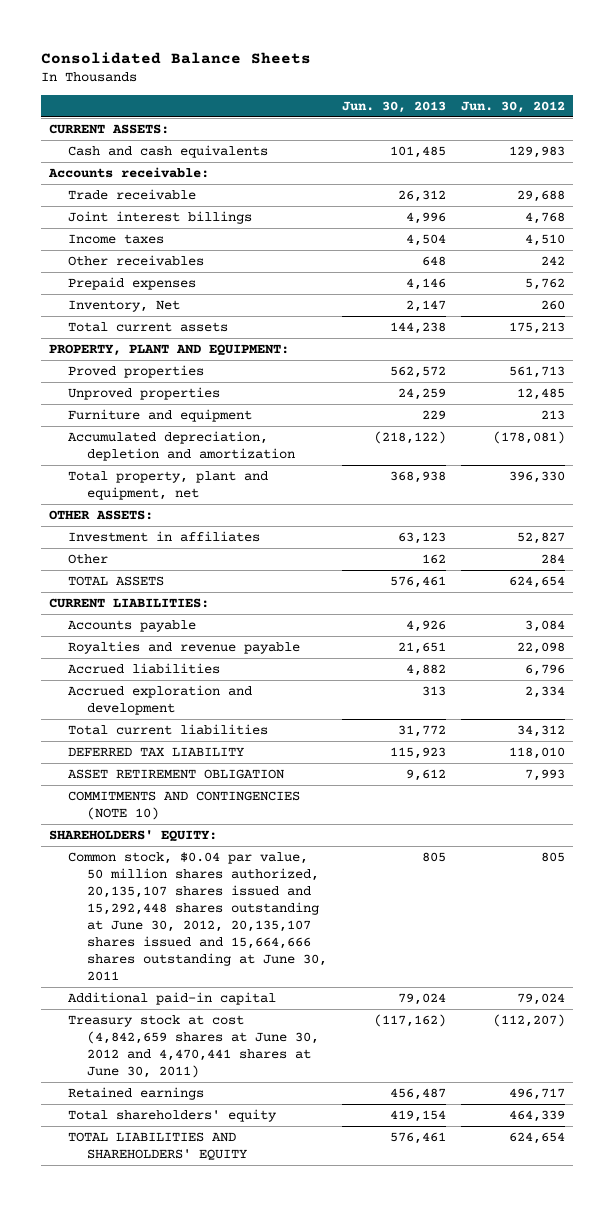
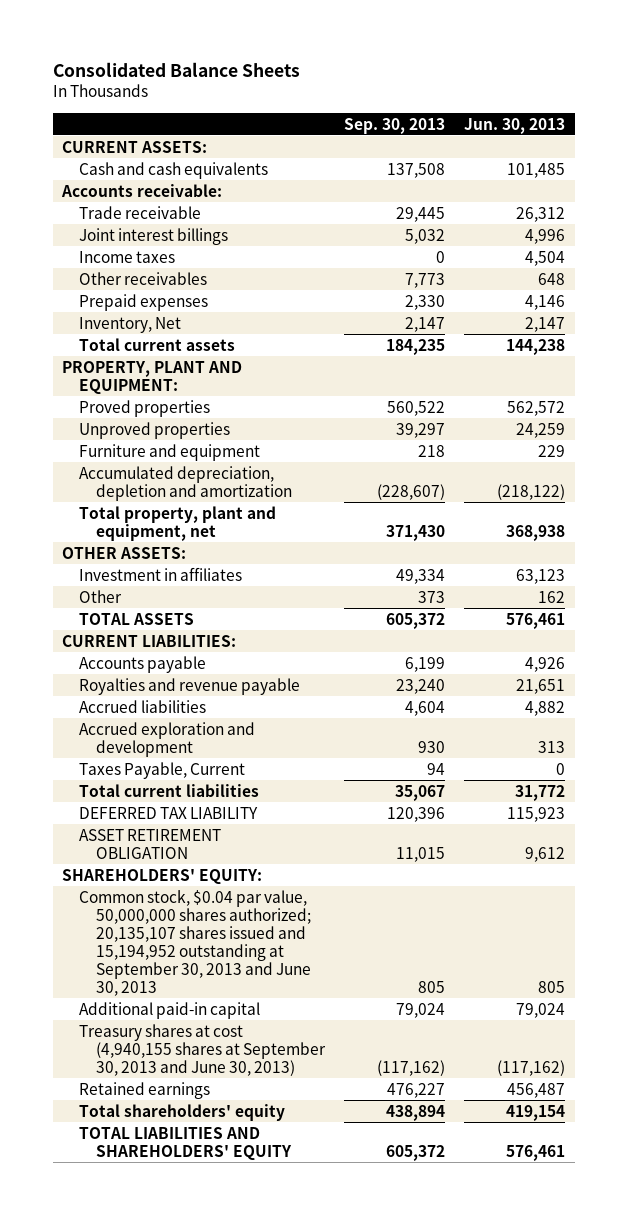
- | Jun. 30, 2013 | Jun. 30, 2012
+ | Sep. 30, 2013 | Jun. 30, 2013
+ Taxes Payable, Current | 94 | 0
- COMMITMENTS AND CONTINGENCIES (NOTE 10)
- Common stock, $0.04 par value, 50 million shares authorized, 20,135,107 shares issued and 15,292,448 shares outstanding at June 30, 2012, 20,135,107 shares issued and 15,664,666 shares outstanding at June 30, 2011 | 805 | 805
+ Common stock, $0.04 par value, 50,000,000 shares authorized; 20,135,107 shares issued and 15,194,952 outstanding at September 30, 2013 and June 30, 2013 | 805 | 805
- Treasury stock at cost (4,842,659 shares at June 30, 2012 and 4,470,441 shares at June 30, 2011) | (117,162) | (112,207)
+ Treasury shares at cost (4,940,155 shares at September 30, 2013 and June 30, 2013) | (117,162) | (117,162)

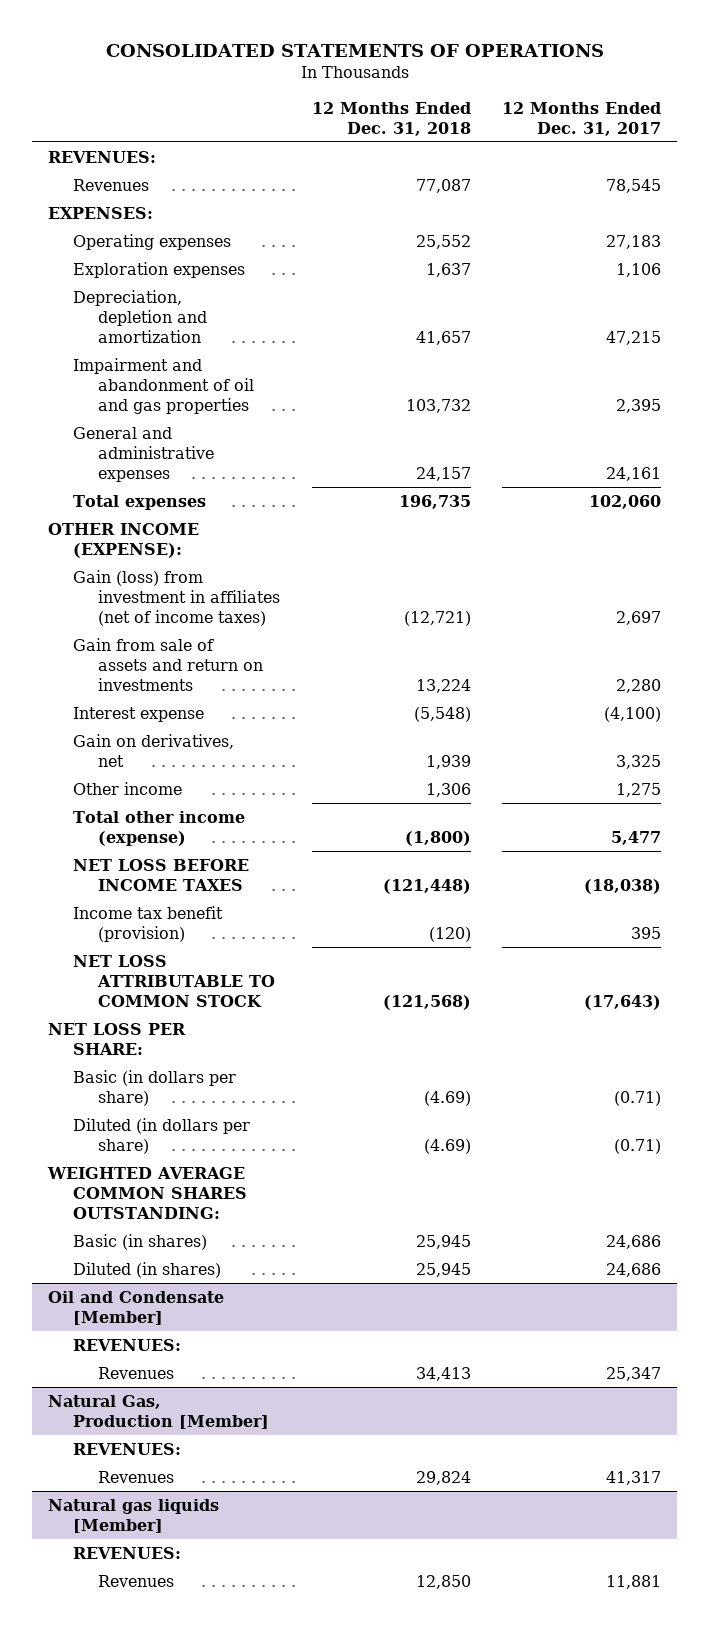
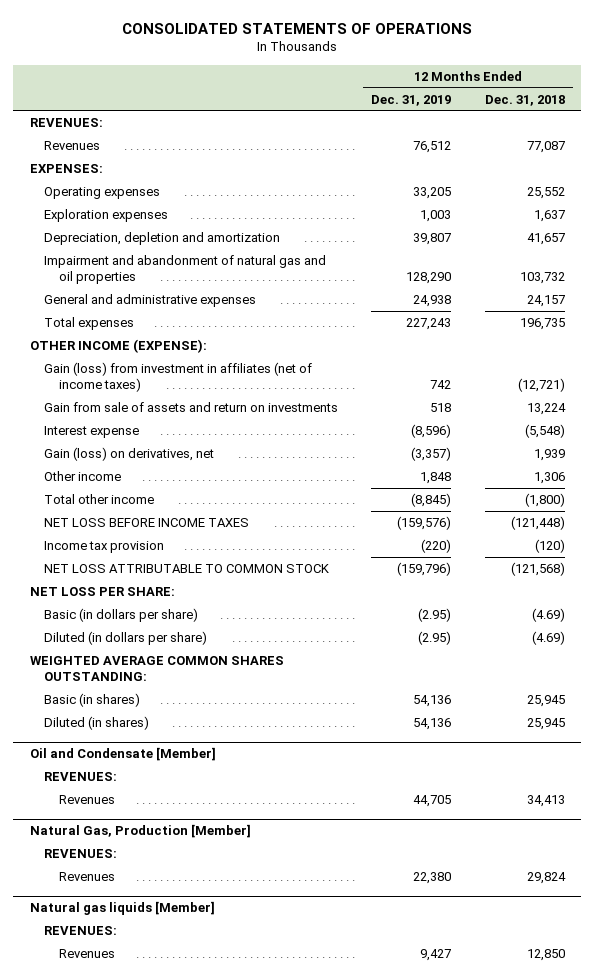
- | 12 Months Ended Dec. 31, 2018 | 12 Months Ended Dec. 31, 2017
+ | 12 Months Ended Dec. 31, 2019 | 12 Months Ended Dec. 31, 2018
- Impairment and abandonment of oil and gas properties | 103,732 | 2,395
+ Impairment and abandonment of natural gas and oil properties | 128,290 | 103,732
- Gain on derivatives, net | 1,939 | 3,325
+ Gain (loss) on derivatives, net | (3,357) | 1,939
- Total other income (expense) | (1,800) | 5,477
+ Total other income | (8,845) | (1,800)
- Income tax benefit (provision) | (120) | 395
+ Income tax provision | (220) | (120)

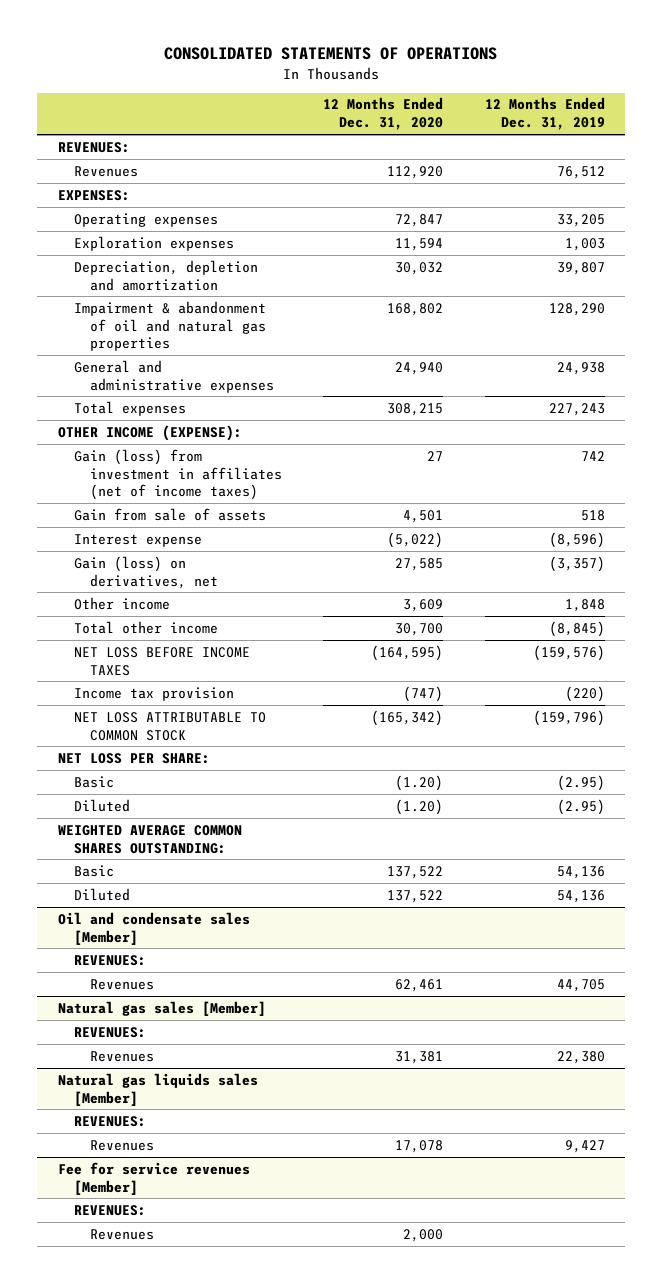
- | 12 Months Ended Dec. 31, 2019 | 12 Months Ended Dec. 31, 2018
+ | 12 Months Ended Dec. 31, 2020 | 12 Months Ended Dec. 31, 2019
- Impairment and abandonment of natural gas and oil properties | 128,290 | 103,732
+ Impairment & abandonment of oil and natural gas properties | 168,802 | 128,290
- Gain from sale of assets and return on investments | 518 | 13,224
+ Gain from sale of assets | 4,501 | 518
- Basic (in dollars per share) | (2.95) | (4.69)
- Diluted (in dollars per share) | (2.95) | (4.69)
+ Basic | (1.20) | (2.95)
+ Diluted | (1.20) | (2.95)
- Basic (in shares) | 54,136 | 25,945
- Diluted (in shares) | 54,136 | 25,945
- Oil and Condensate [Member]
+ Basic | 137,522 | 54,136
+ Diluted | 137,522 | 54,136
+ Oil and condensate sales [Member]
- Natural Gas, Production [Member]
+ Natural gas sales [Member]
- Natural gas liquids [Member]
+ Natural gas liquids sales [Member]
+ Fee for service revenues [Member]
+ REVENUES:
+ Revenues | 2,000 |

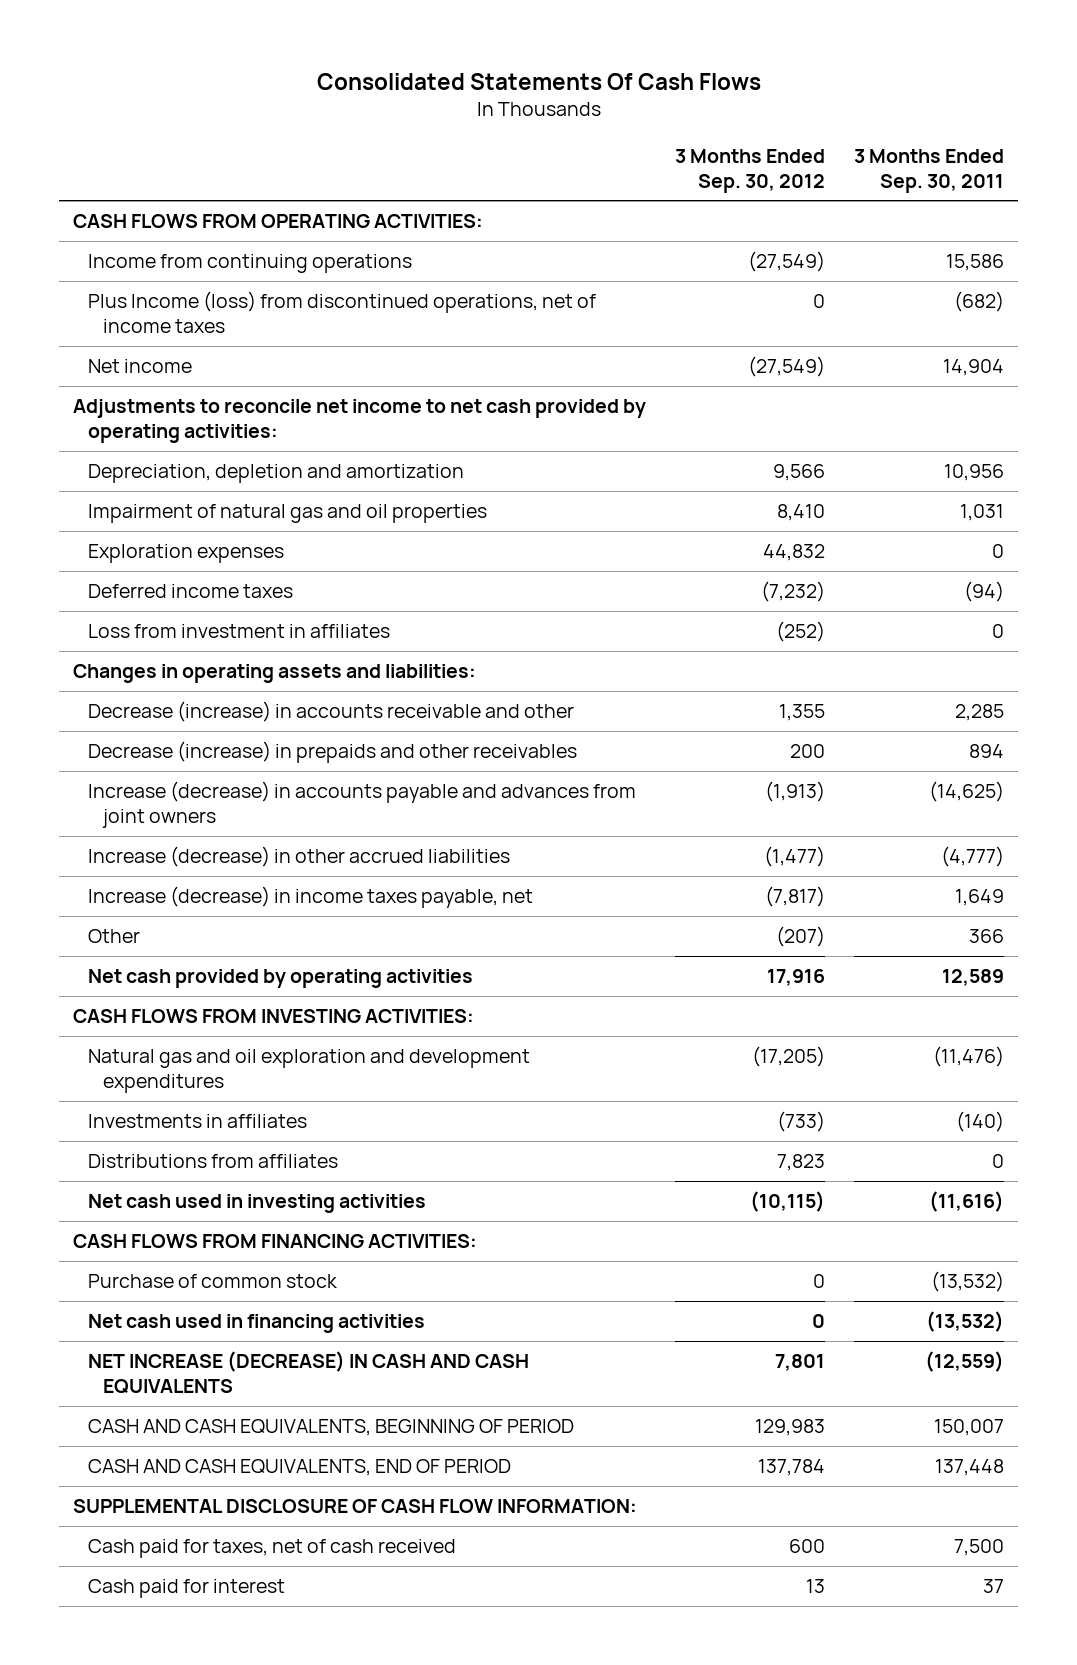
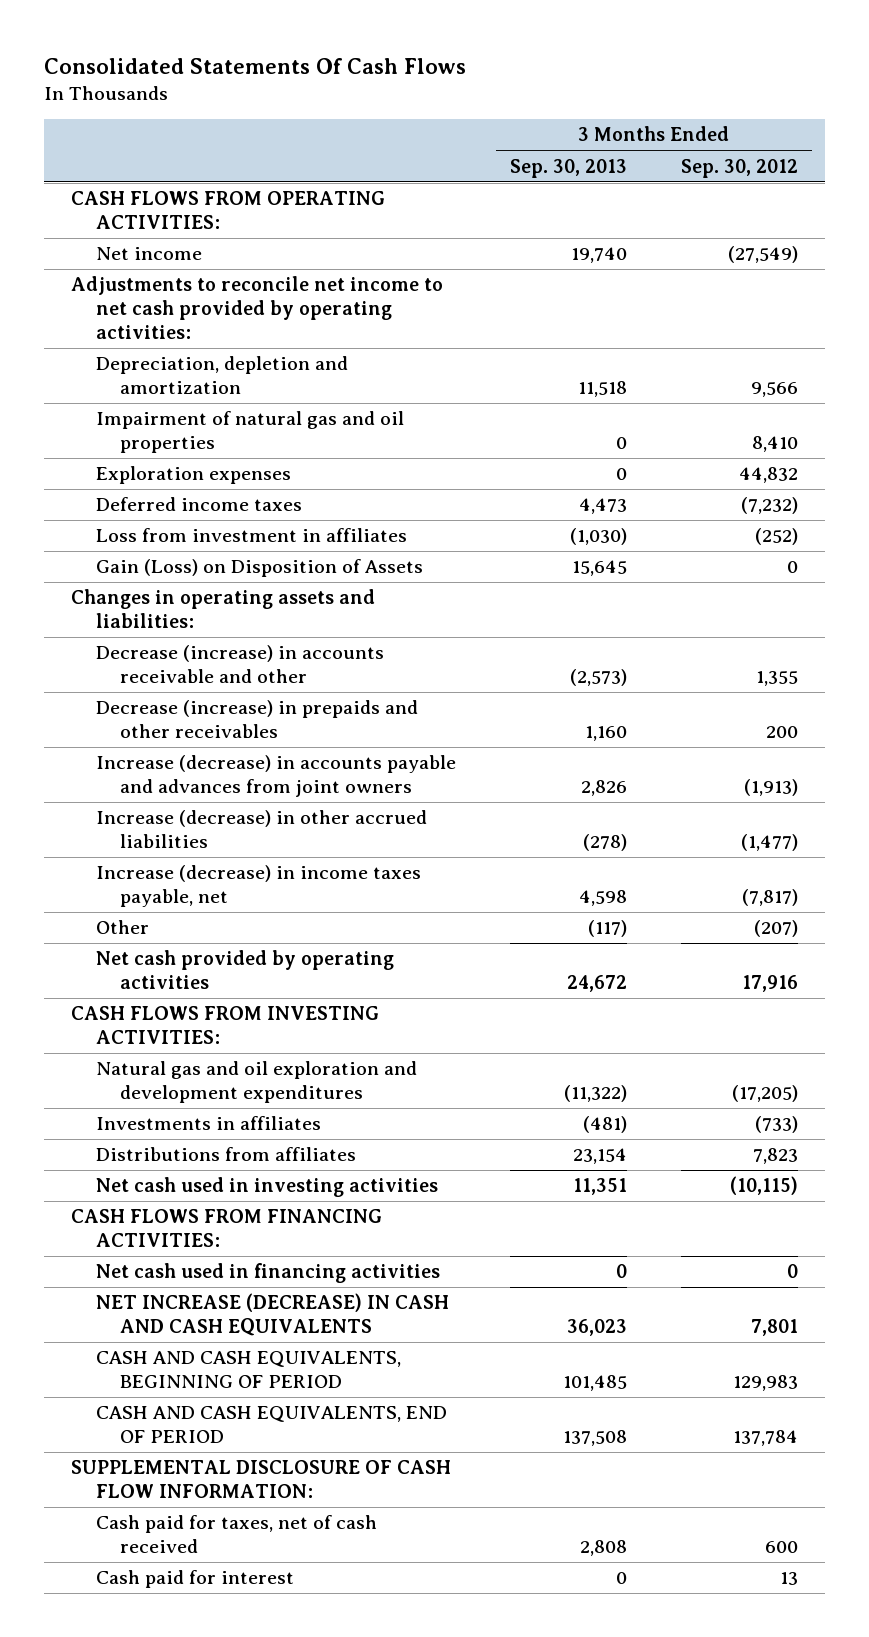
- | 3 Months Ended Sep. 30, 2012 | 3 Months Ended Sep. 30, 2011
+ | 3 Months Ended Sep. 30, 2013 | 3 Months Ended Sep. 30, 2012
- Income from continuing operations | (27,549) | 15,586
- Plus Income (loss) from discontinued operations, net of income taxes | 0 | (682)
+ Gain (Loss) on Disposition of Assets | 15,645 | 0
- Purchase of common stock | 0 | (13,532)

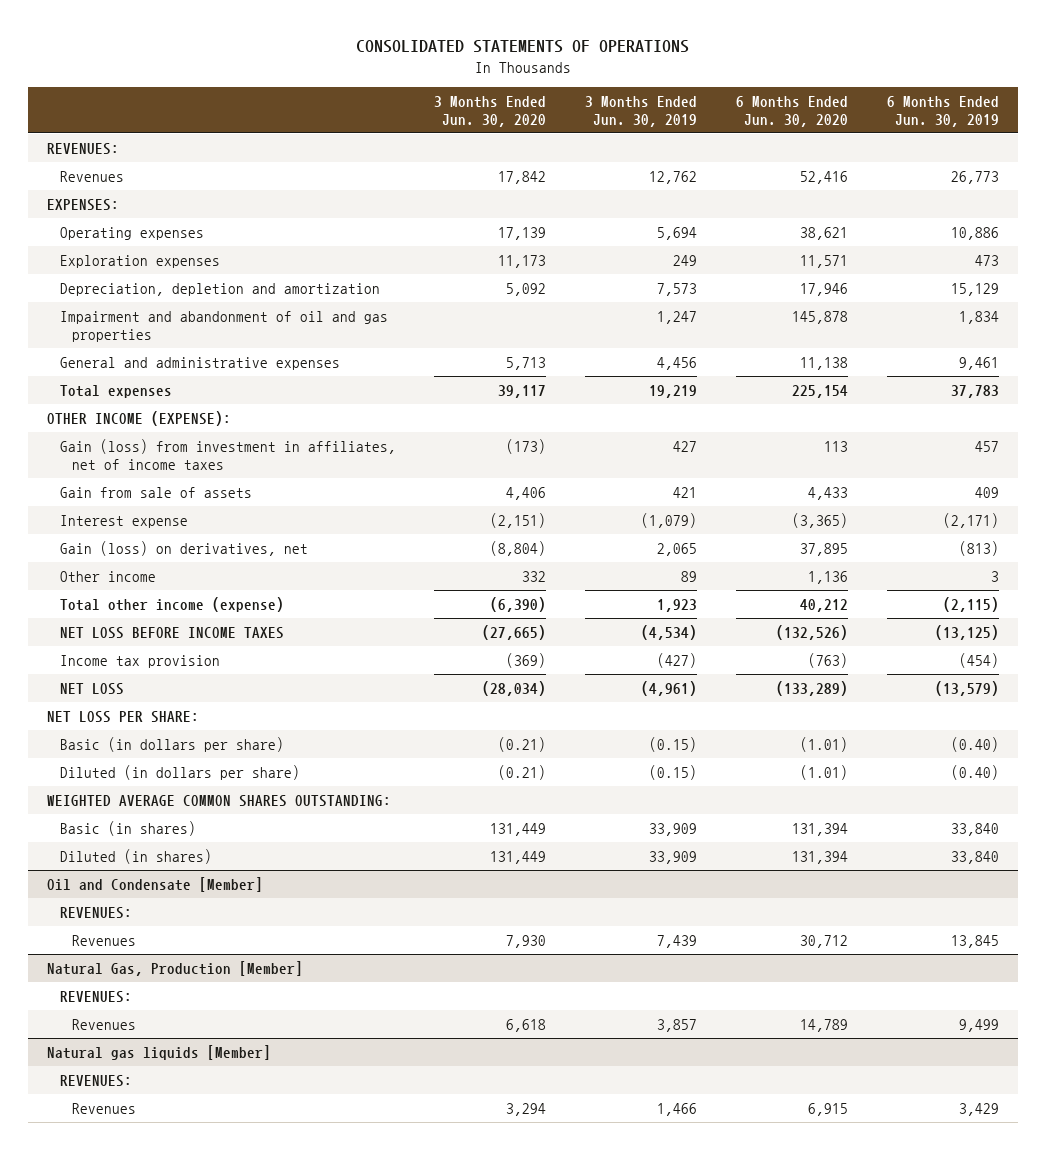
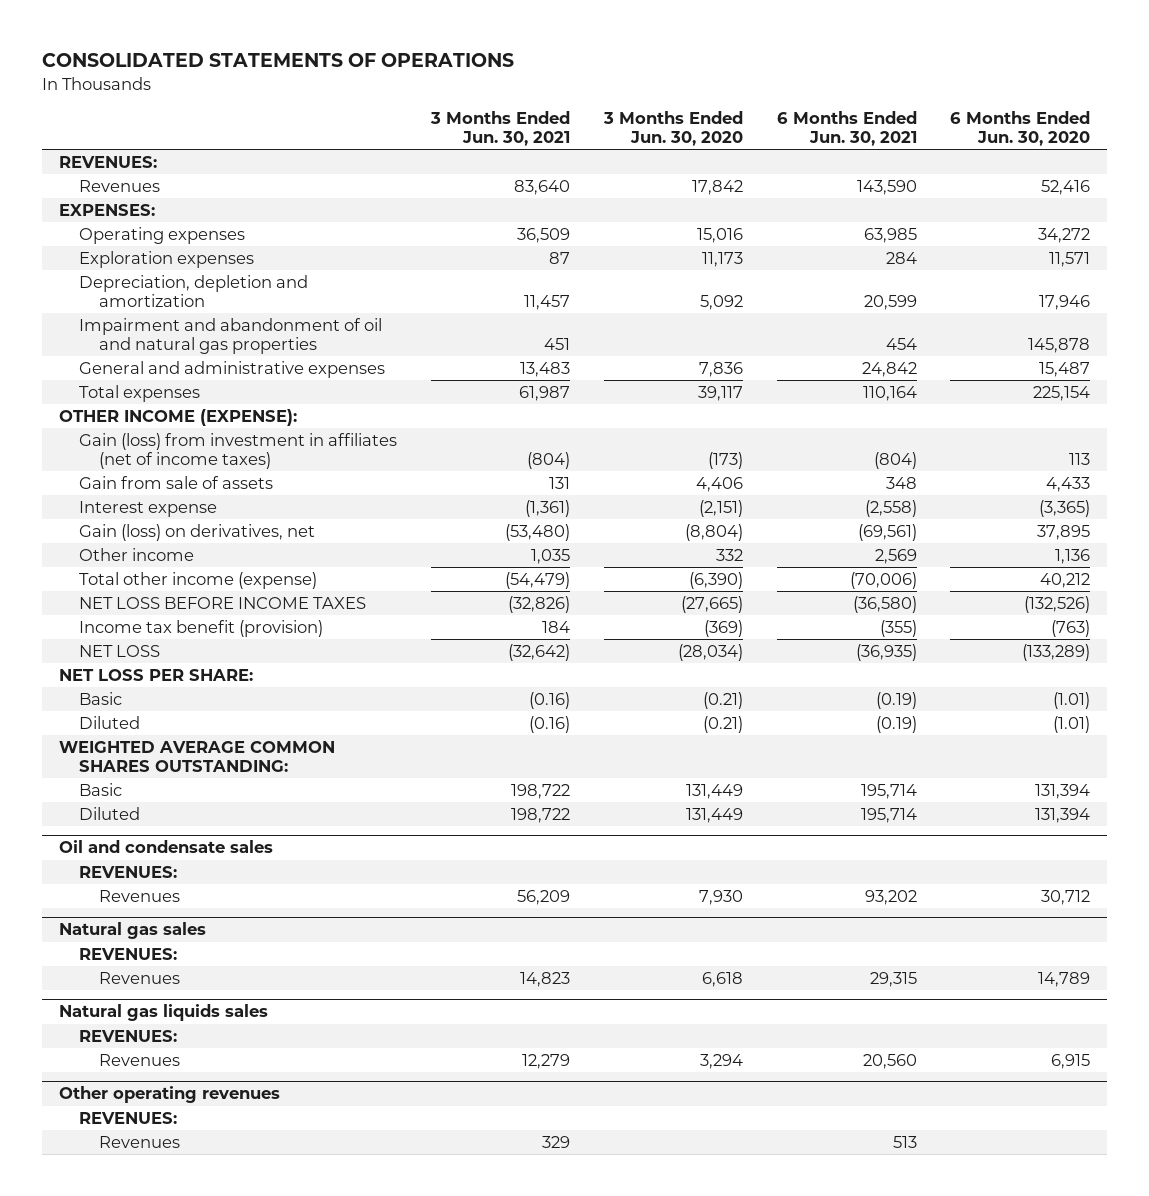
- | 3 Months Ended Jun. 30, 2020 | 3 Months Ended Jun. 30, 2019 | 6 Months Ended Jun. 30, 2020 | 6 Months Ended Jun. 30, 2019
+ | 3 Months Ended Jun. 30, 2021 | 3 Months Ended Jun. 30, 2020 | 6 Months Ended Jun. 30, 2021 | 6 Months Ended Jun. 30, 2020
- Operating expenses | 17,139 | 5,694 | 38,621 | 10,886
+ Operating expenses | 36,509 | 15,016 | 63,985 | 34,272
- Impairment and abandonment of oil and gas properties | | 1,247 | 145,878 | 1,834
- General and administrative expenses | 5,713 | 4,456 | 11,138 | 9,461
+ Impairment and abandonment of oil and natural gas properties | 451 | | 454 | 145,878
+ General and administrative expenses | 13,483 | 7,836 | 24,842 | 15,487
- Gain (loss) from investment in affiliates, net of income taxes | (173) | 427 | 113 | 457
+ Gain (loss) from investment in affiliates (net of income taxes) | (804) | (173) | (804) | 113
- Income tax provision | (369) | (427) | (763) | (454)
+ Income tax benefit (provision) | 184 | (369) | (355) | (763)
- Basic (in dollars per share) | (0.21) | (0.15) | (1.01) | (0.40)
- Diluted (in dollars per share) | (0.21) | (0.15) | (1.01) | (0.40)
+ Basic | (0.16) | (0.21) | (0.19) | (1.01)
+ Diluted | (0.16) | (0.21) | (0.19) | (1.01)
- Basic (in shares) | 131,449 | 33,909 | 131,394 | 33,840
- Diluted (in shares) | 131,449 | 33,909 | 131,394 | 33,840
- Oil and Condensate [Member]
+ Basic | 198,722 | 131,449 | 195,714 | 131,394
+ Diluted | 198,722 | 131,449 | 195,714 | 131,394
+ Oil and condensate sales
- Natural Gas, Production [Member]
+ Natural gas sales
- Natural gas liquids [Member]
+ Natural gas liquids sales
+ Other operating revenues
+ REVENUES:
+ Revenues | 329 | | 513 |

